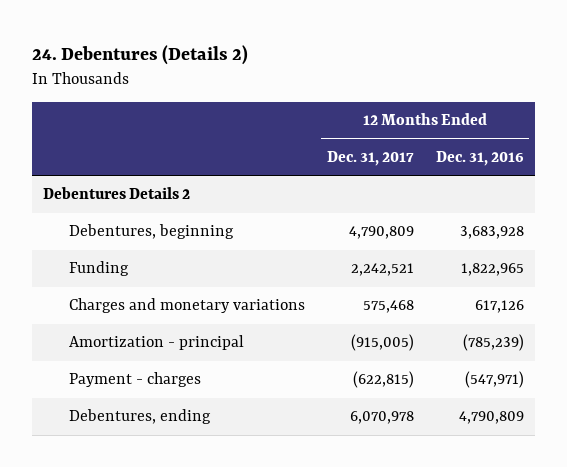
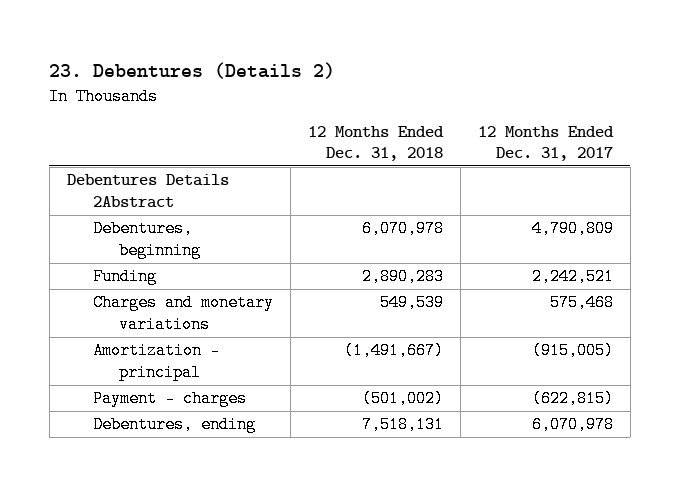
- 24. Debentures (Details 2)
+ 23. Debentures (Details 2)
- | 12 Months Ended Dec. 31, 2017 | 12 Months Ended Dec. 31, 2016
+ | 12 Months Ended Dec. 31, 2018 | 12 Months Ended Dec. 31, 2017
- Debentures Details 2
+ Debentures Details 2Abstract

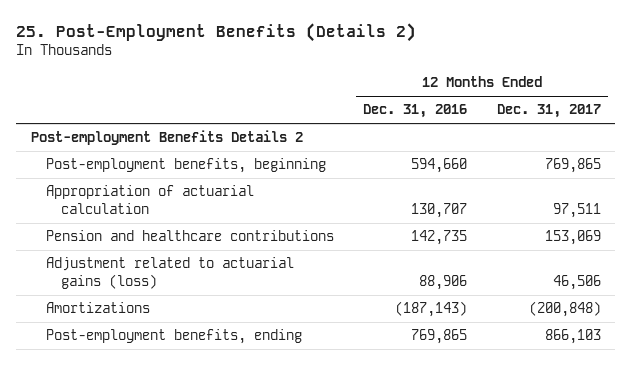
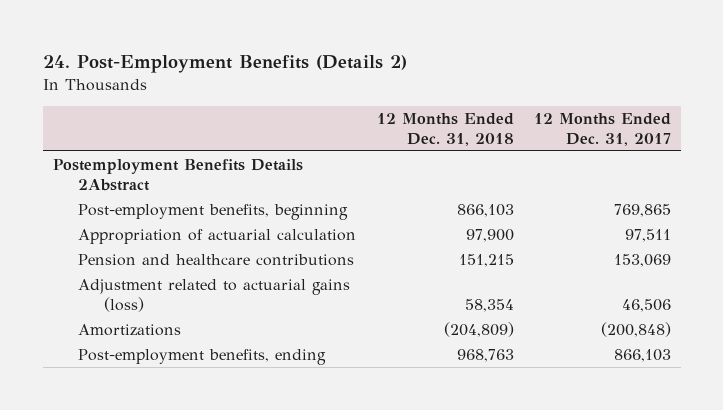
- 25. Post-Employment Benefits (Details 2)
+ 24. Post-Employment Benefits (Details 2)
- | 12 Months Ended Dec. 31, 2016 | 12 Months Ended Dec. 31, 2017
+ | 12 Months Ended Dec. 31, 2018 | 12 Months Ended Dec. 31, 2017
- Post-employment Benefits Details 2
+ Postemployment Benefits Details 2Abstract

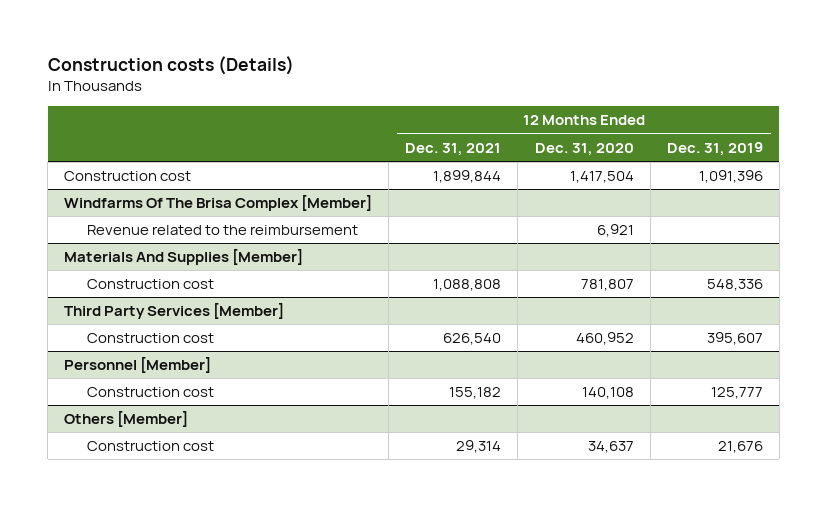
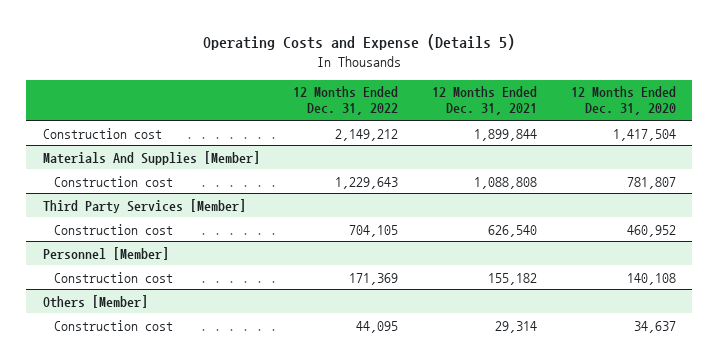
- Construction costs (Details)
+ Operating Costs and Expense (Details 5)
- | 12 Months Ended Dec. 31, 2021 | 12 Months Ended Dec. 31, 2020 | 12 Months Ended Dec. 31, 2019
+ | 12 Months Ended Dec. 31, 2022 | 12 Months Ended Dec. 31, 2021 | 12 Months Ended Dec. 31, 2020
- Windfarms Of The Brisa Complex [Member]
- Revenue related to the reimbursement | | 6,921 |

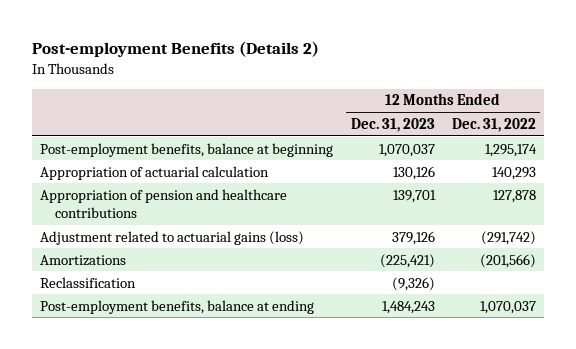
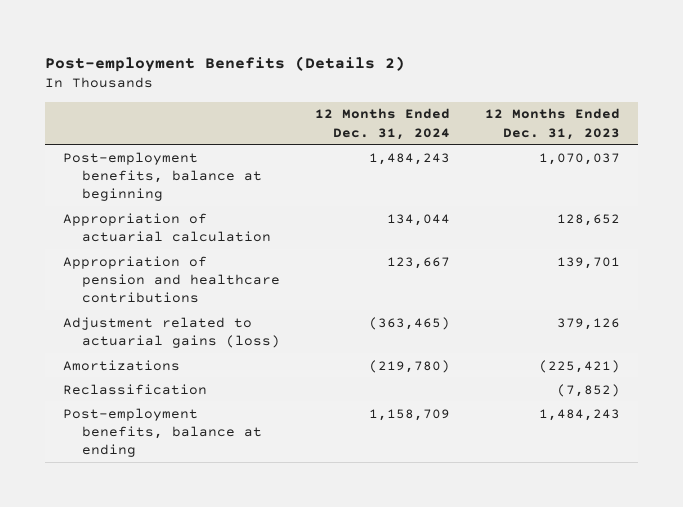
- | 12 Months Ended Dec. 31, 2023 | 12 Months Ended Dec. 31, 2022
+ | 12 Months Ended Dec. 31, 2024 | 12 Months Ended Dec. 31, 2023
- Appropriation of actuarial calculation | 130,126 | 140,293
+ Appropriation of actuarial calculation | 134,044 | 128,652
- Reclassification | (9,326) |
+ Reclassification | | (7,852)

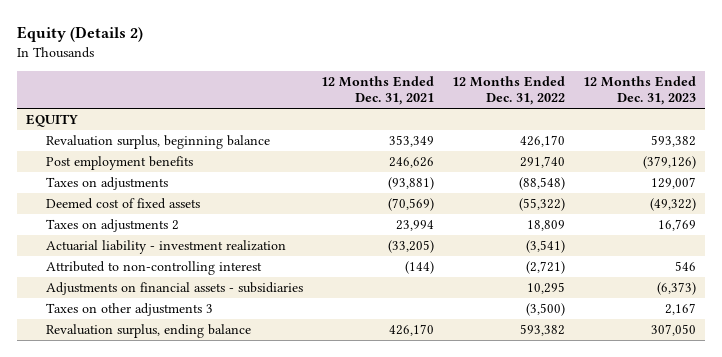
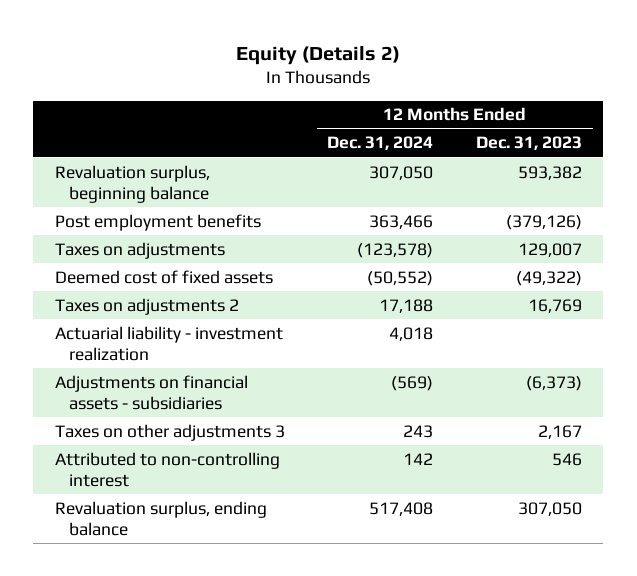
- | 12 Months Ended Dec. 31, 2021 | 12 Months Ended Dec. 31, 2022 | 12 Months Ended Dec. 31, 2023
+ | 12 Months Ended Dec. 31, 2024 | 12 Months Ended Dec. 31, 2023
- EQUITY
moved down: Attributed to non-controlling interest | 142 | 546

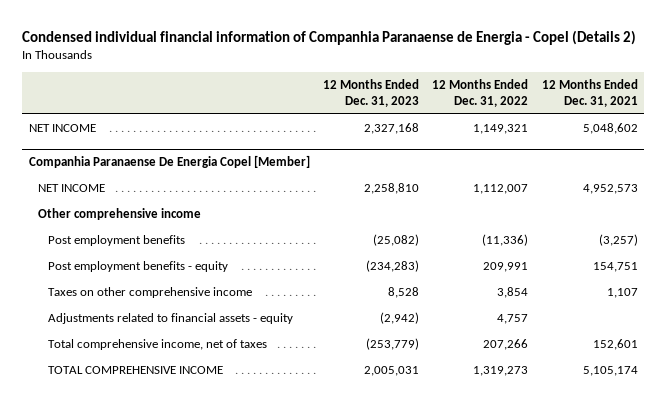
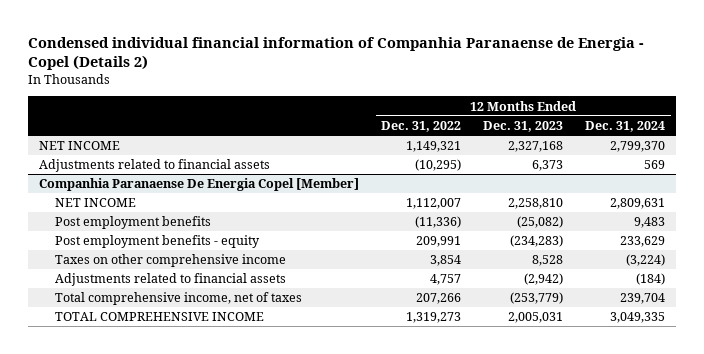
- | 12 Months Ended Dec. 31, 2023 | 12 Months Ended Dec. 31, 2022 | 12 Months Ended Dec. 31, 2021
+ | 12 Months Ended Dec. 31, 2022 | 12 Months Ended Dec. 31, 2023 | 12 Months Ended Dec. 31, 2024
+ Adjustments related to financial assets | (10,295) | 6,373 | 569
@ Companhia Paranaense De Energia Copel [Member]
- Other comprehensive income
- Adjustments related to financial assets - equity | (2,942) | 4,757 |
+ Adjustments related to financial assets | 4,757 | (2,942) | (184)

